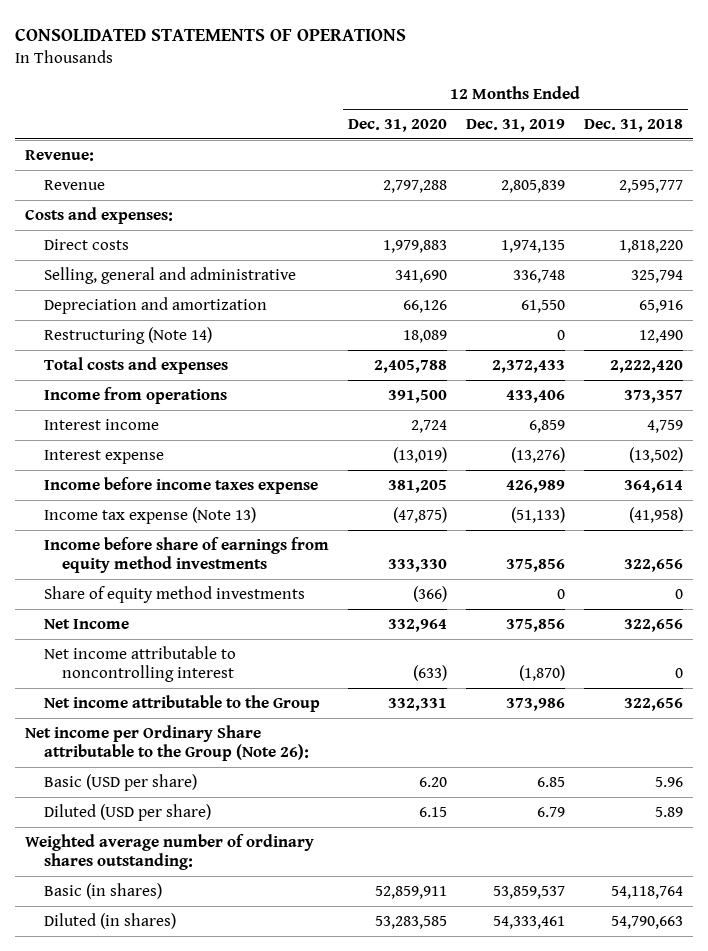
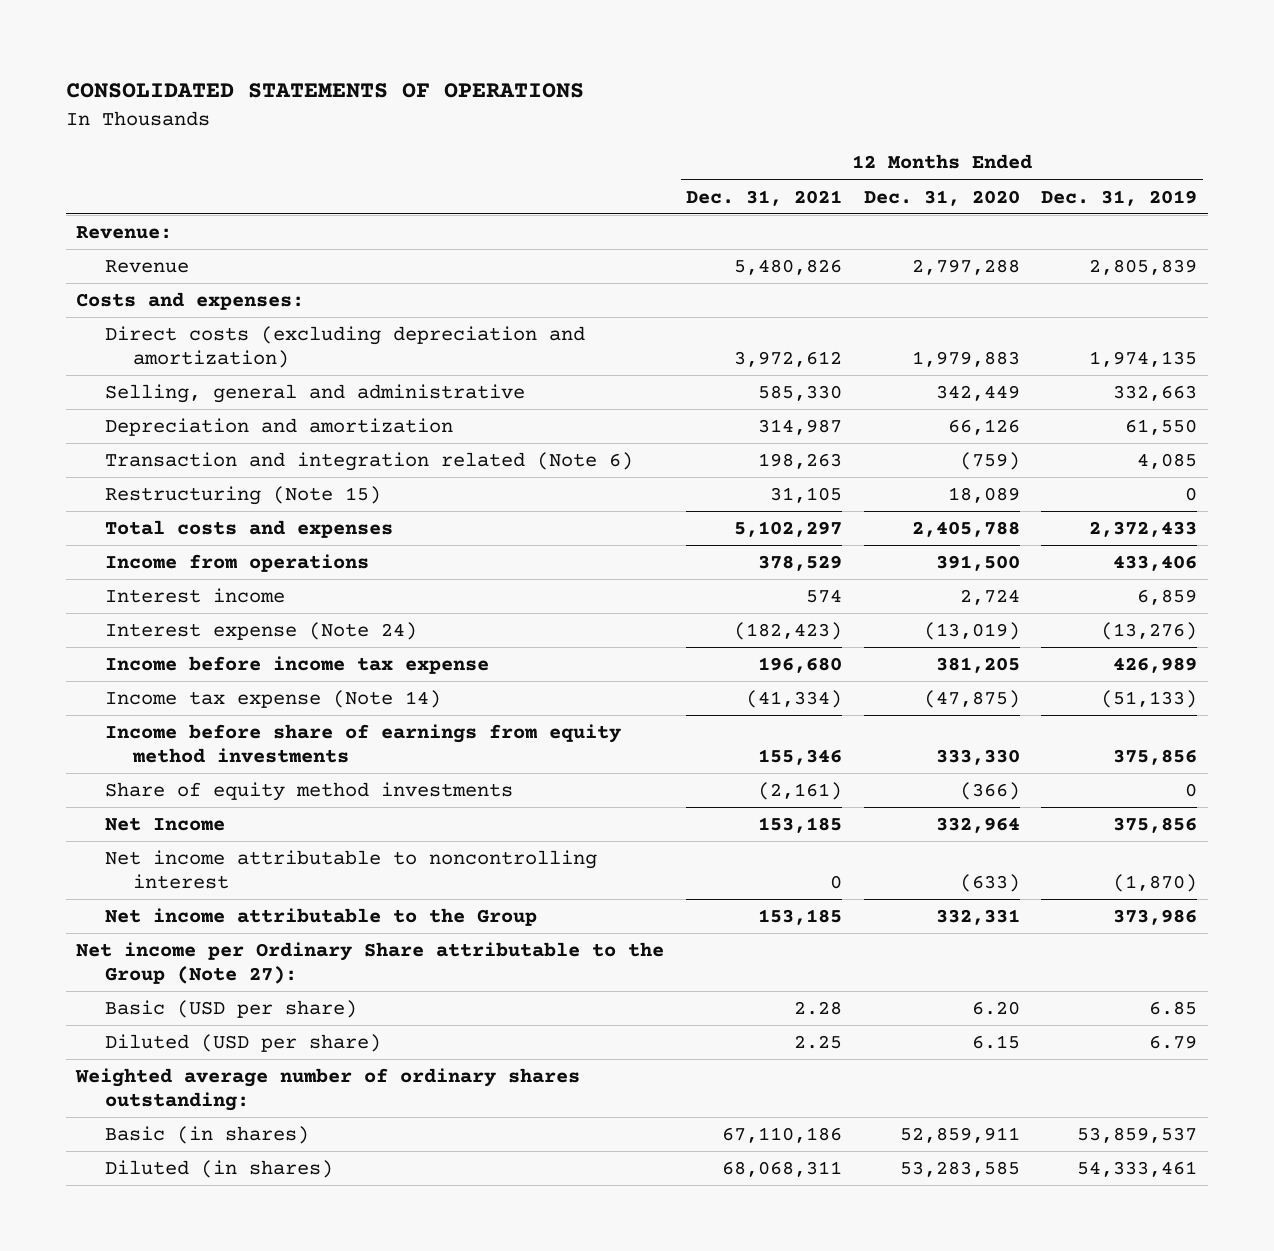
- | 12 Months Ended Dec. 31, 2020 | 12 Months Ended Dec. 31, 2019 | 12 Months Ended Dec. 31, 2018
+ | 12 Months Ended Dec. 31, 2021 | 12 Months Ended Dec. 31, 2020 | 12 Months Ended Dec. 31, 2019
- Direct costs | 1,979,883 | 1,974,135 | 1,818,220
- Selling, general and administrative | 341,690 | 336,748 | 325,794
+ Direct costs (excluding depreciation and amortization) | 3,972,612 | 1,979,883 | 1,974,135
+ Selling, general and administrative | 585,330 | 342,449 | 332,663
- Restructuring (Note 14) | 18,089 | 0 | 12,490
+ Transaction and integration related (Note 6) | 198,263 | (759) | 4,085
+ Restructuring (Note 15) | 31,105 | 18,089 | 0
- Interest expense | (13,019) | (13,276) | (13,502)
- Income before income taxes expense | 381,205 | 426,989 | 364,614
- Income tax expense (Note 13) | (47,875) | (51,133) | (41,958)
+ Interest expense (Note 24) | (182,423) | (13,019) | (13,276)
+ Income before income tax expense | 196,680 | 381,205 | 426,989
+ Income tax expense (Note 14) | (41,334) | (47,875) | (51,133)
- Net income per Ordinary Share attributable to the Group (Note 26):
+ Net income per Ordinary Share attributable to the Group (Note 27):

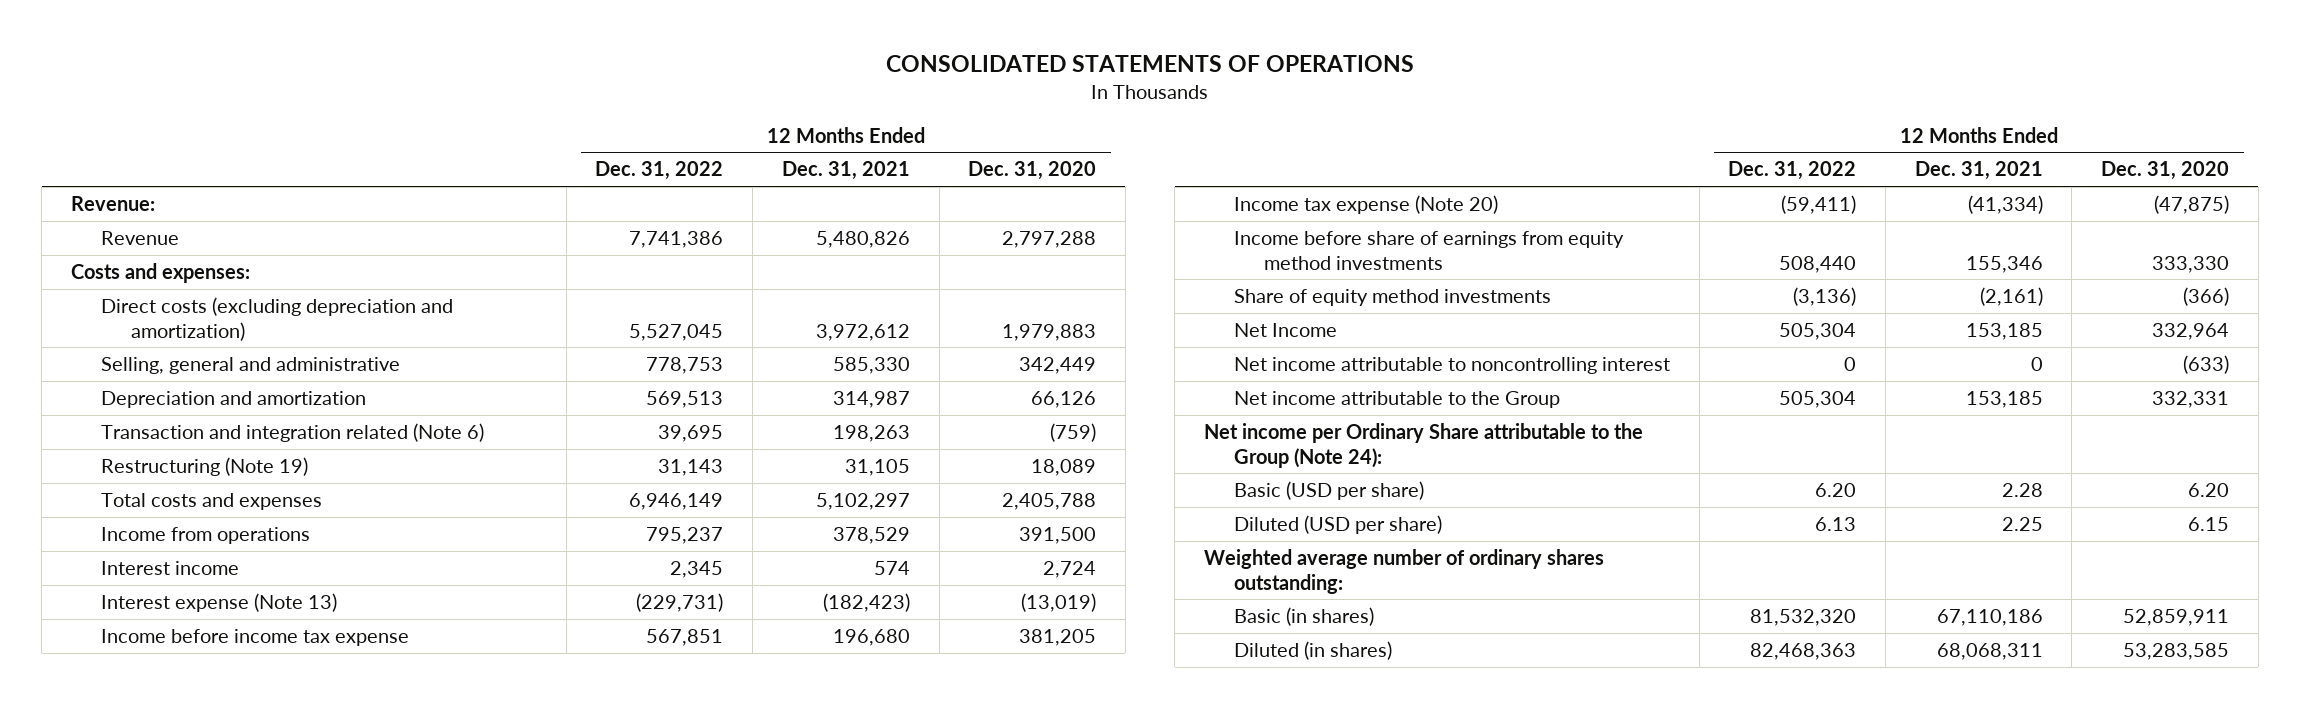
- | 12 Months Ended Dec. 31, 2021 | 12 Months Ended Dec. 31, 2020 | 12 Months Ended Dec. 31, 2019
+ | 12 Months Ended Dec. 31, 2022 | 12 Months Ended Dec. 31, 2021 | 12 Months Ended Dec. 31, 2020
- Restructuring (Note 15) | 31,105 | 18,089 | 0
+ Restructuring (Note 19) | 31,143 | 31,105 | 18,089
- Interest expense (Note 24) | (182,423) | (13,019) | (13,276)
+ Interest expense (Note 13) | (229,731) | (182,423) | (13,019)
- Income tax expense (Note 14) | (41,334) | (47,875) | (51,133)
+ Income tax expense (Note 20) | (59,411) | (41,334) | (47,875)
- Net income per Ordinary Share attributable to the Group (Note 27):
+ Net income per Ordinary Share attributable to the Group (Note 24):

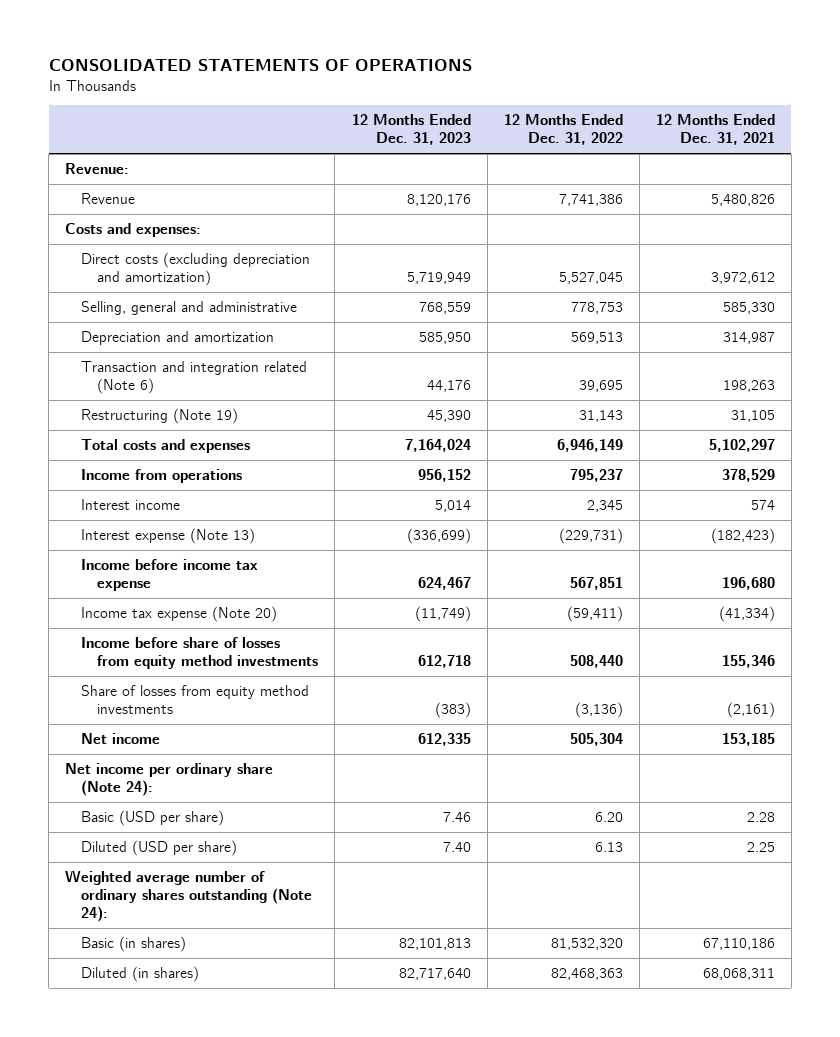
- | 12 Months Ended Dec. 31, 2022 | 12 Months Ended Dec. 31, 2021 | 12 Months Ended Dec. 31, 2020
+ | 12 Months Ended Dec. 31, 2023 | 12 Months Ended Dec. 31, 2022 | 12 Months Ended Dec. 31, 2021
- Income before share of earnings from equity method investments | 508,440 | 155,346 | 333,330
- Share of equity method investments | (3,136) | (2,161) | (366)
- Net Income | 505,304 | 153,185 | 332,964
- Net income attributable to noncontrolling interest | 0 | 0 | (633)
- Net income attributable to the Group | 505,304 | 153,185 | 332,331
- Net income per Ordinary Share attributable to the Group (Note 24):
+ Income before share of losses from equity method investments | 612,718 | 508,440 | 155,346
+ Share of losses from equity method investments | (383) | (3,136) | (2,161)
+ Net income | 612,335 | 505,304 | 153,185
+ Net income per ordinary share (Note 24):
- Weighted average number of ordinary shares outstanding:
+ Weighted average number of ordinary shares outstanding (Note 24):

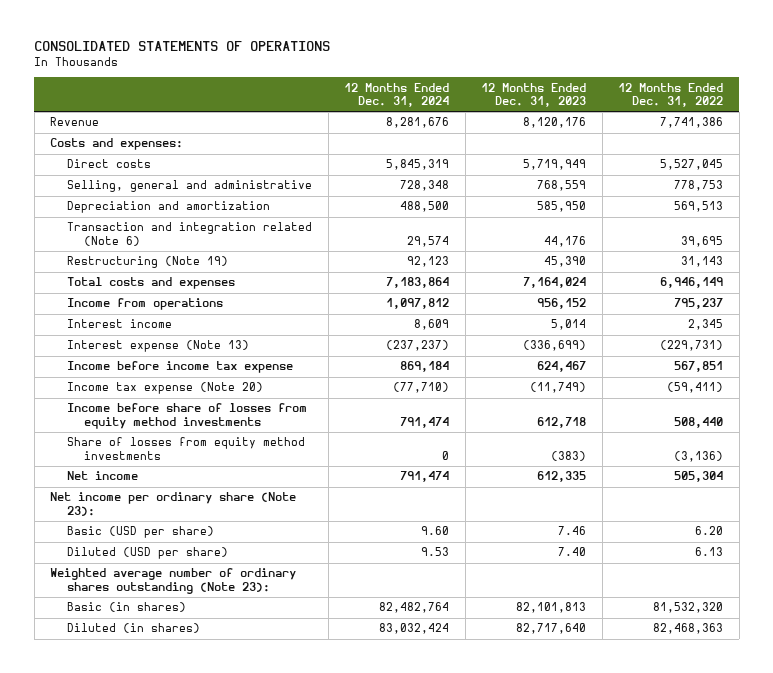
- | 12 Months Ended Dec. 31, 2023 | 12 Months Ended Dec. 31, 2022 | 12 Months Ended Dec. 31, 2021
+ | 12 Months Ended Dec. 31, 2024 | 12 Months Ended Dec. 31, 2023 | 12 Months Ended Dec. 31, 2022
- Revenue:
- Direct costs (excluding depreciation and amortization) | 5,719,949 | 5,527,045 | 3,972,612
+ Direct costs | 5,845,319 | 5,719,949 | 5,527,045
- Net income per ordinary share (Note 24):
+ Net income per ordinary share (Note 23):
- Weighted average number of ordinary shares outstanding (Note 24):
+ Weighted average number of ordinary shares outstanding (Note 23):

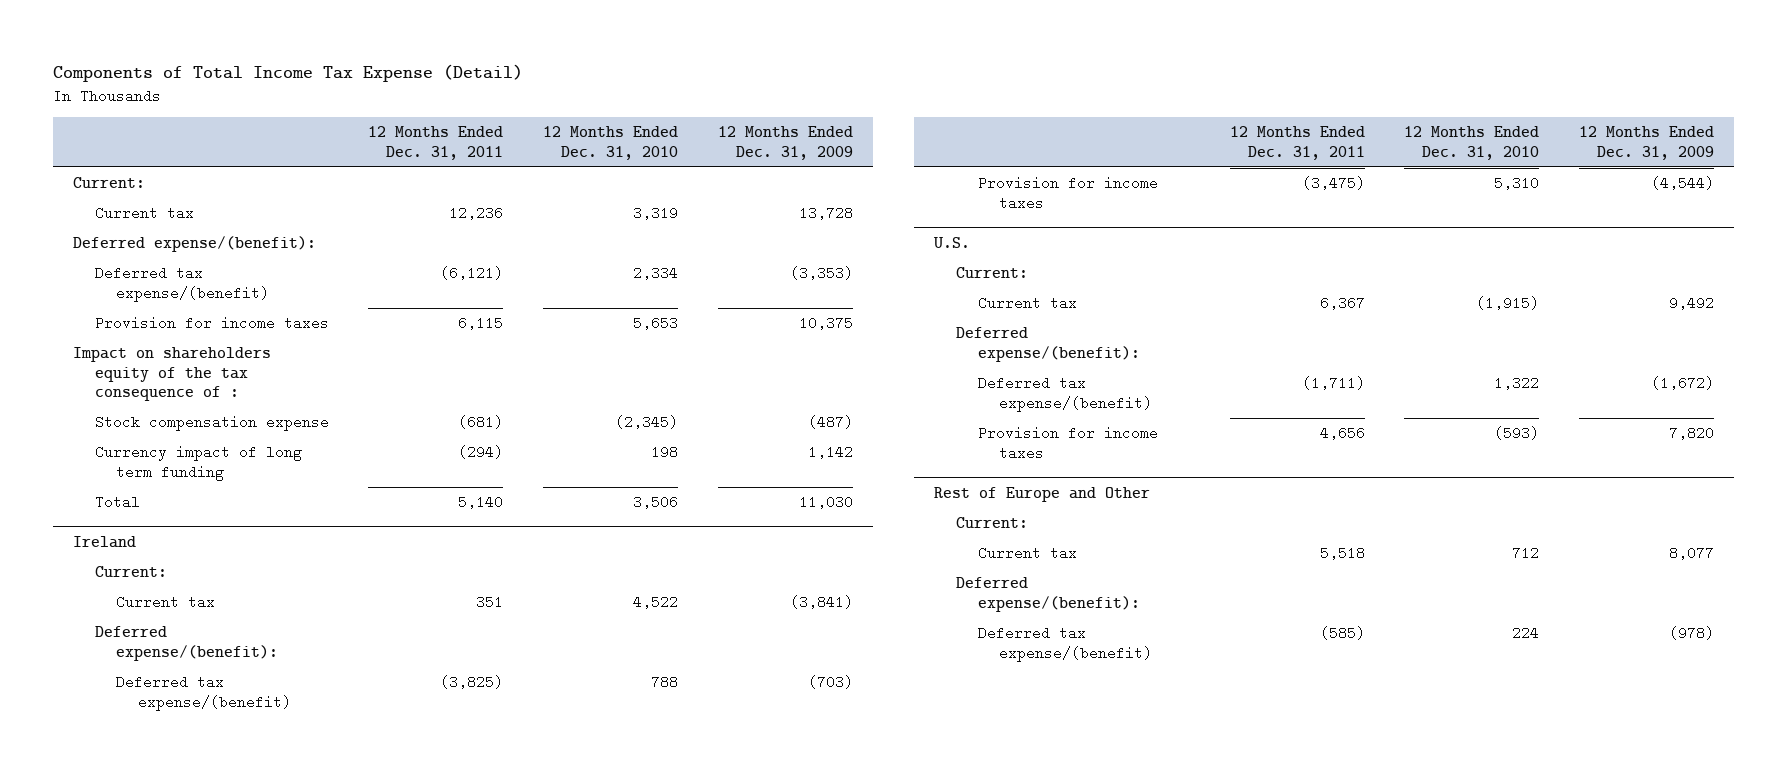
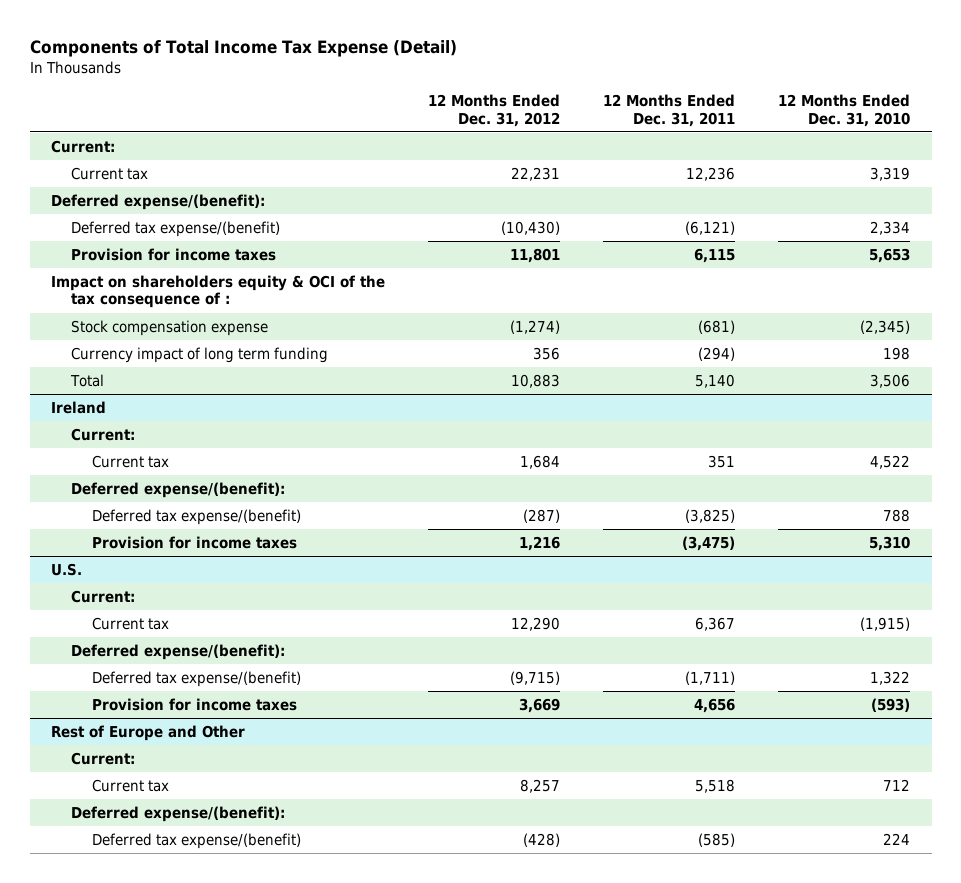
- | 12 Months Ended Dec. 31, 2011 | 12 Months Ended Dec. 31, 2010 | 12 Months Ended Dec. 31, 2009
+ | 12 Months Ended Dec. 31, 2012 | 12 Months Ended Dec. 31, 2011 | 12 Months Ended Dec. 31, 2010
- Impact on shareholders equity of the tax consequence of :
+ Impact on shareholders equity & OCI of the tax consequence of :

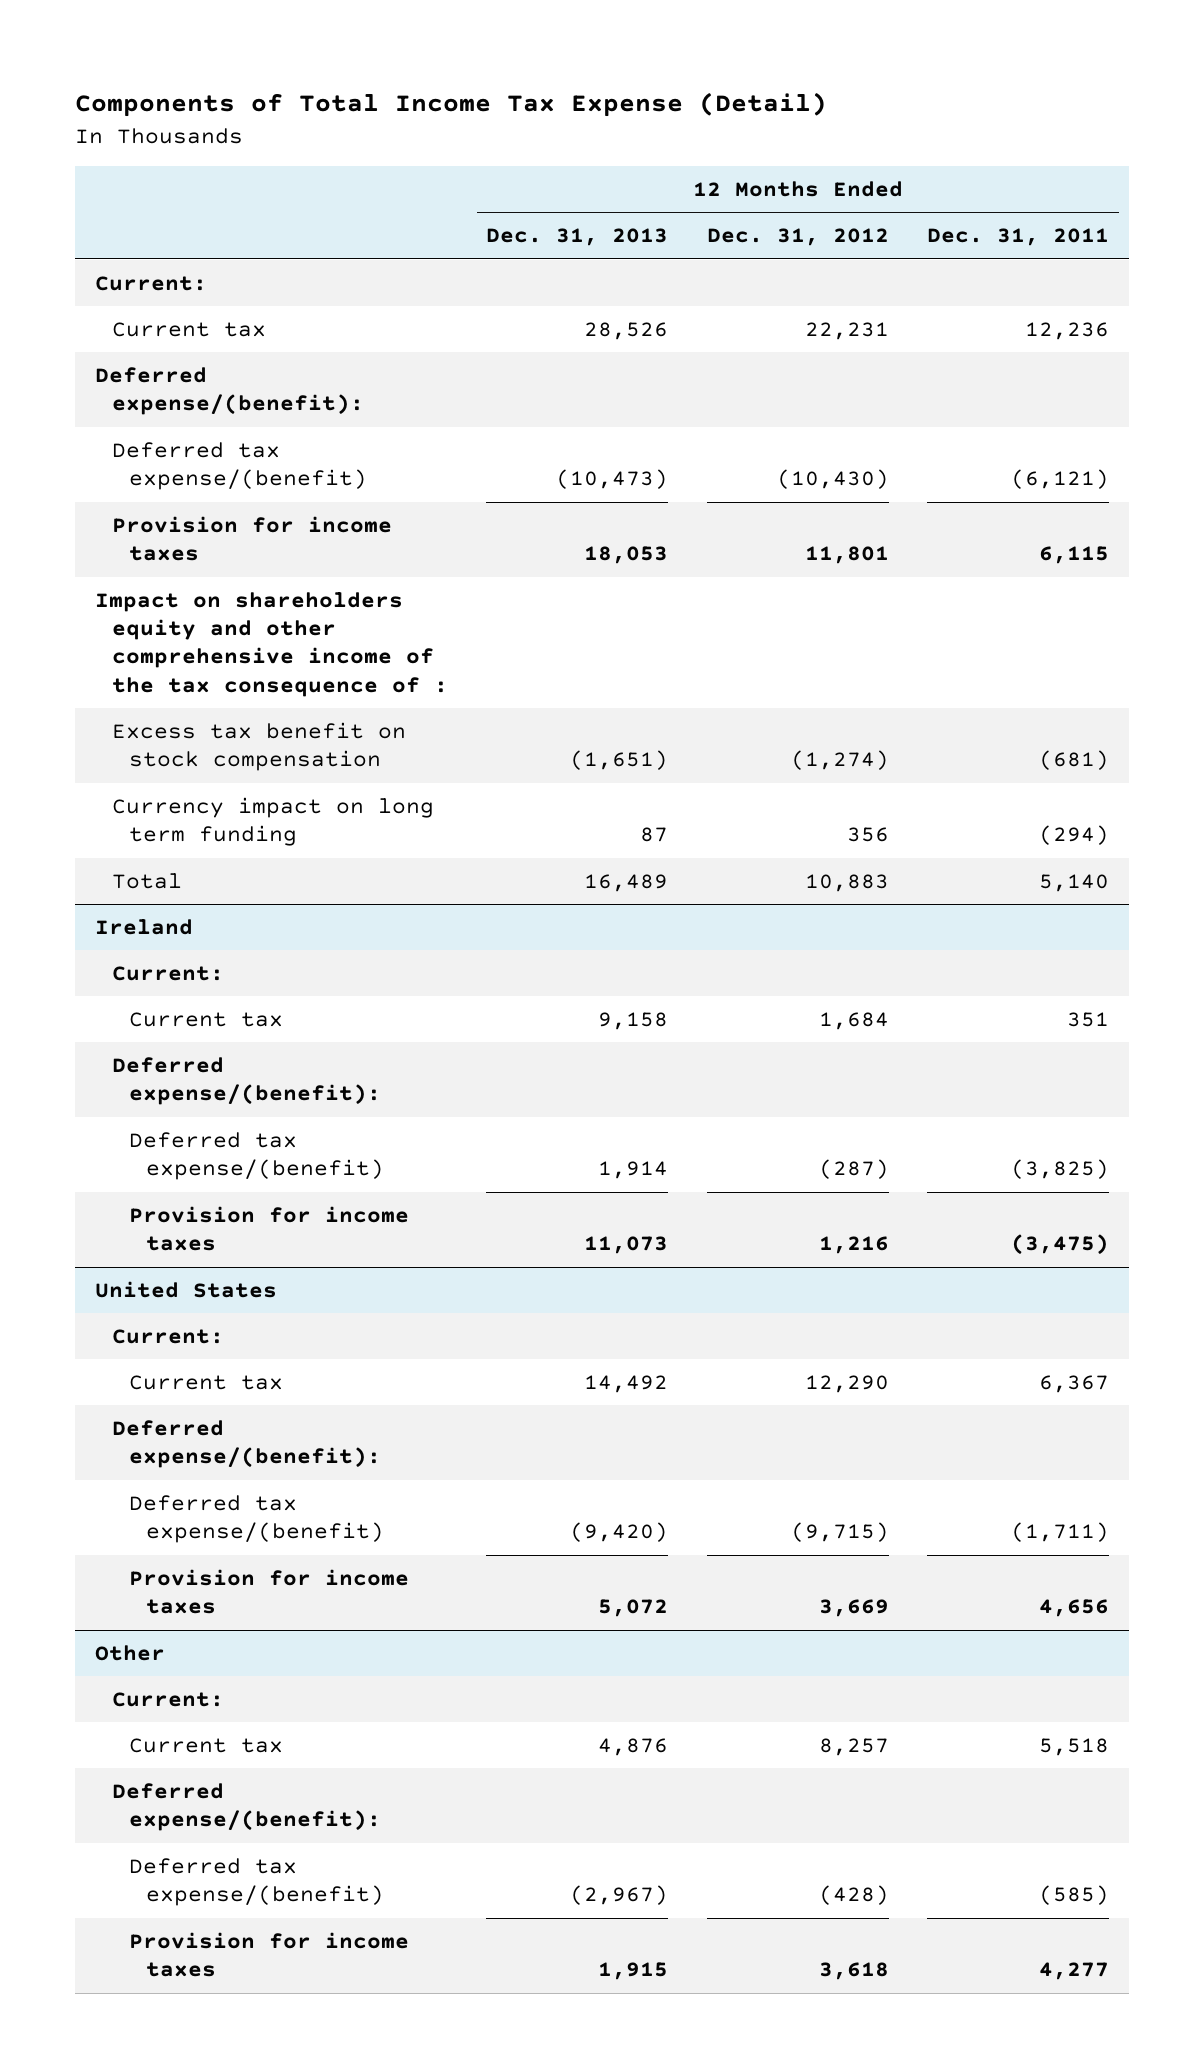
- | 12 Months Ended Dec. 31, 2012 | 12 Months Ended Dec. 31, 2011 | 12 Months Ended Dec. 31, 2010
+ | 12 Months Ended Dec. 31, 2013 | 12 Months Ended Dec. 31, 2012 | 12 Months Ended Dec. 31, 2011
- Impact on shareholders equity & OCI of the tax consequence of :
- Stock compensation expense | (1,274) | (681) | (2,345)
- Currency impact of long term funding | 356 | (294) | 198
+ Impact on shareholders equity and other comprehensive income of the tax consequence of :
+ Excess tax benefit on stock compensation | (1,651) | (1,274) | (681)
+ Currency impact on long term funding | 87 | 356 | (294)
- U.S.
+ United States
- Rest of Europe and Other
+ Other
+ Provision for income taxes | 1,915 | 3,618 | 4,277

